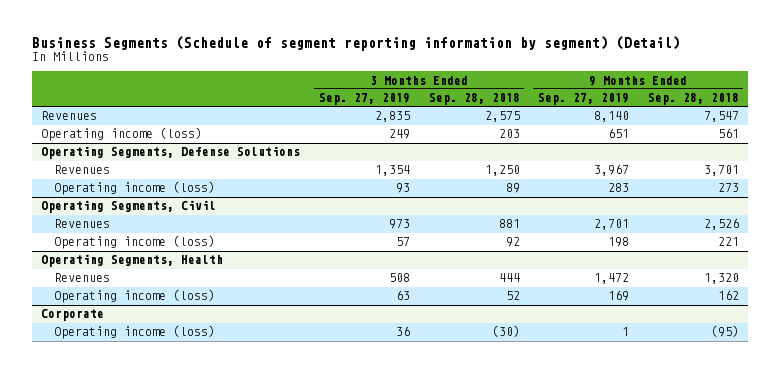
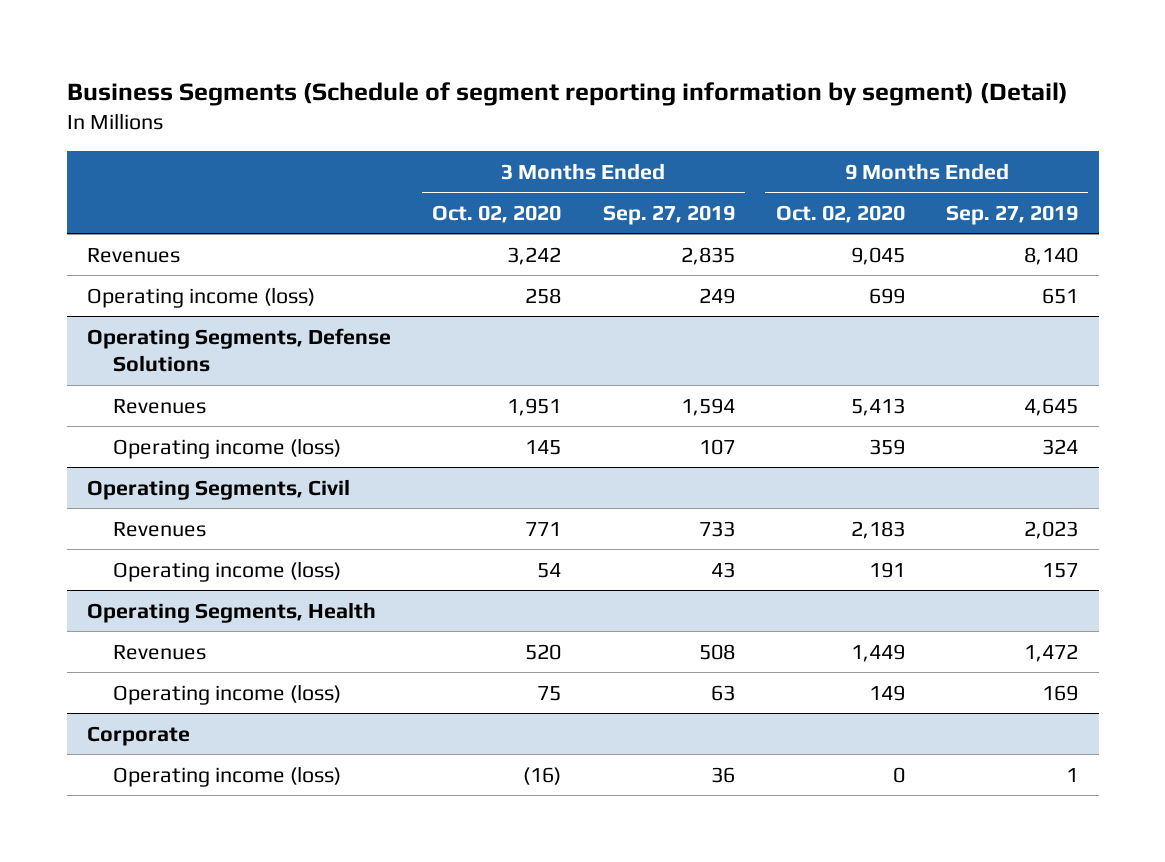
- | 3 Months Ended Sep. 27, 2019 | 3 Months Ended Sep. 28, 2018 | 9 Months Ended Sep. 27, 2019 | 9 Months Ended Sep. 28, 2018
+ | 3 Months Ended Oct. 02, 2020 | 3 Months Ended Sep. 27, 2019 | 9 Months Ended Oct. 02, 2020 | 9 Months Ended Sep. 27, 2019
@ Operating Segments, Defense Solutions
- Revenues | 1,354 | 1,250 | 3,967 | 3,701
- Operating income (loss) | 93 | 89 | 283 | 273
+ Revenues | 1,951 | 1,594 | 5,413 | 4,645
+ Operating income (loss) | 145 | 107 | 359 | 324
@ Operating Segments, Civil
- Revenues | 973 | 881 | 2,701 | 2,526
- Operating income (loss) | 57 | 92 | 198 | 221
+ Revenues | 771 | 733 | 2,183 | 2,023
+ Operating income (loss) | 54 | 43 | 191 | 157

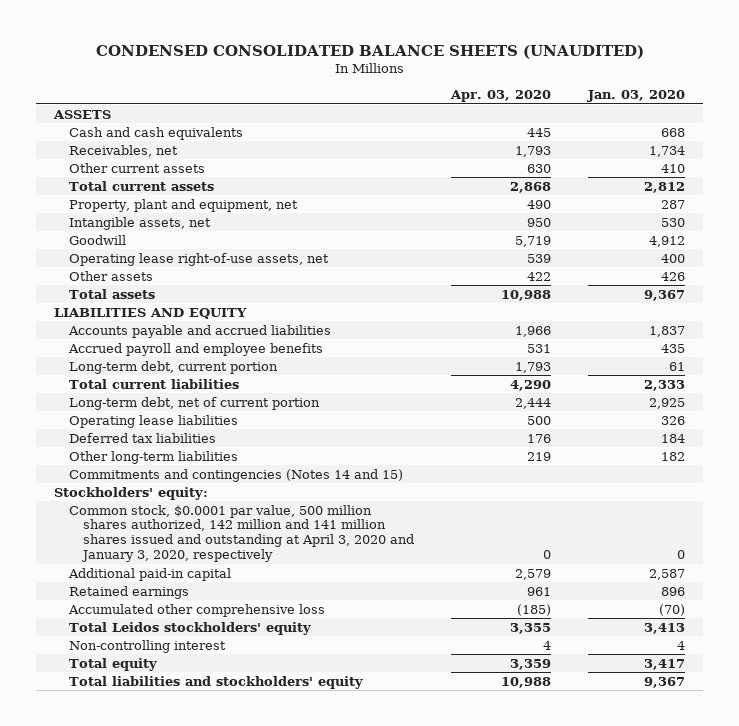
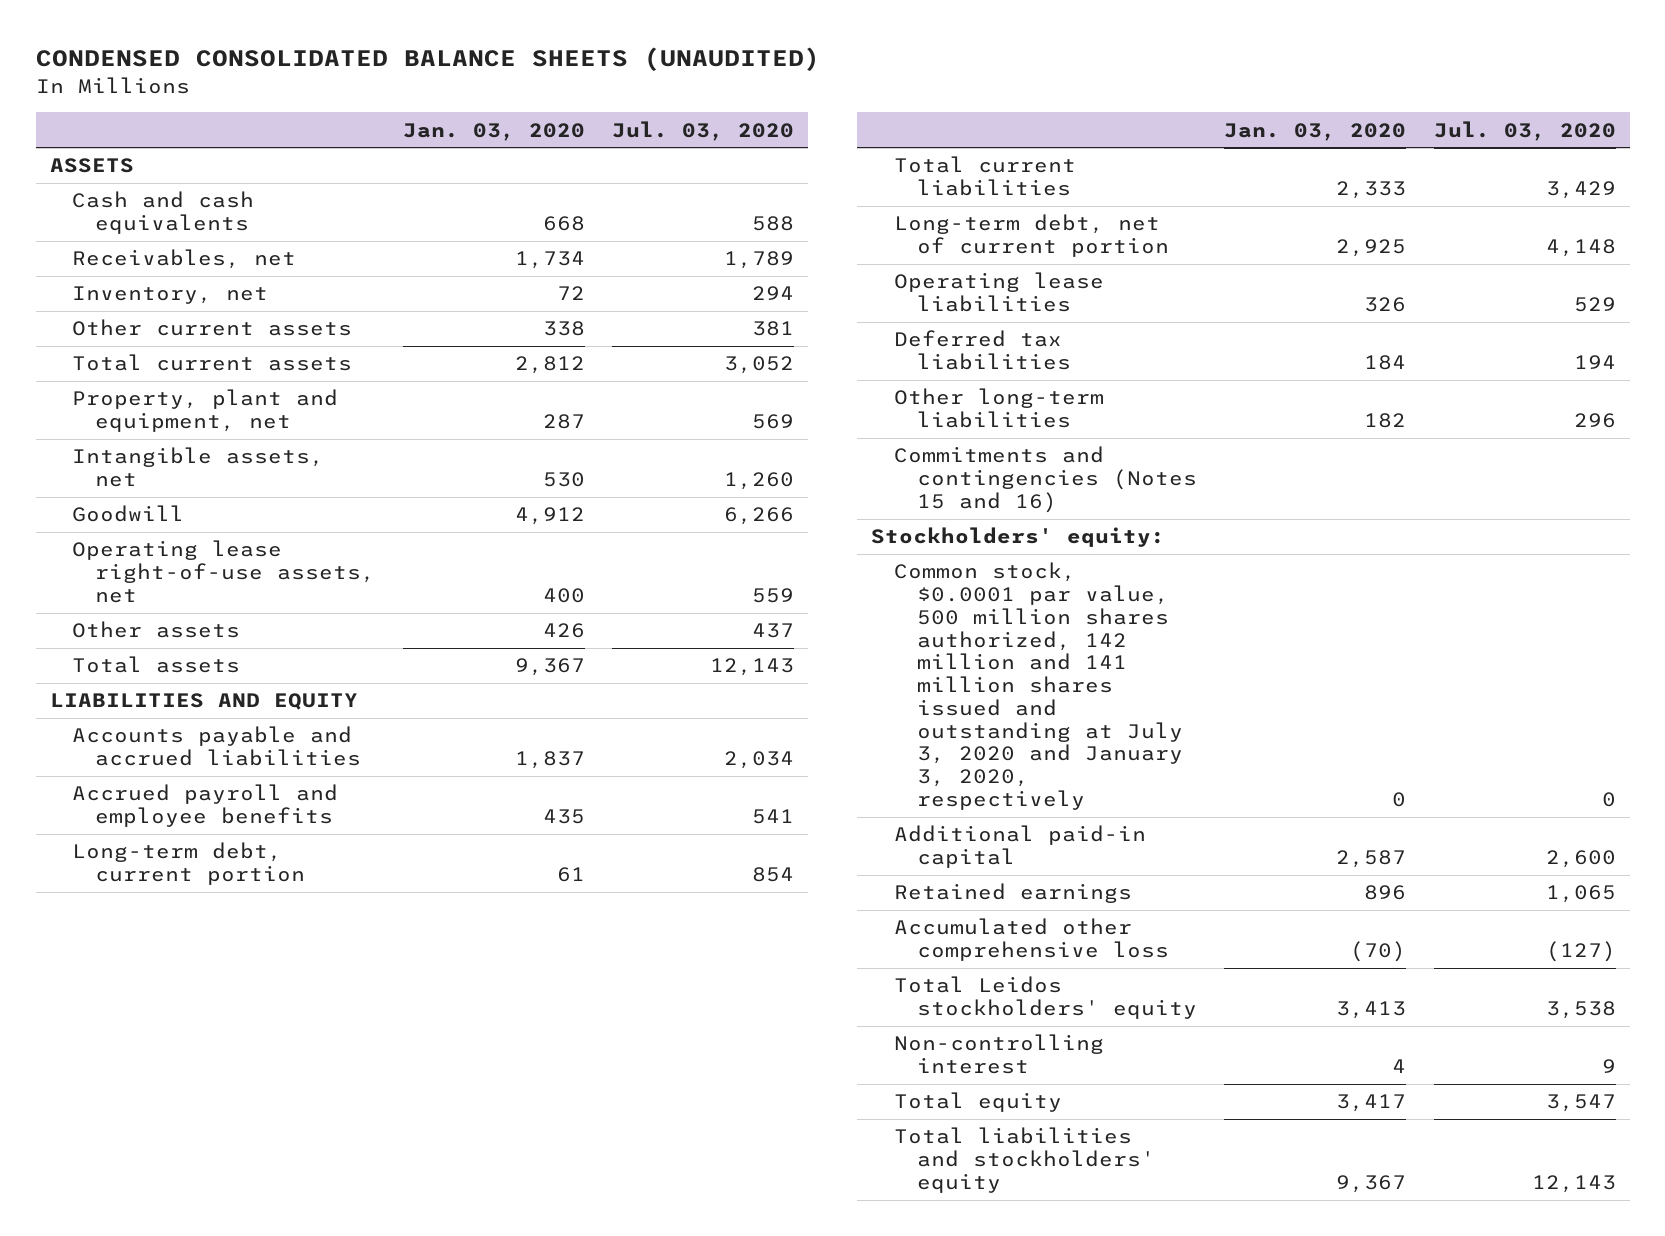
- | Apr. 03, 2020 | Jan. 03, 2020
+ | Jan. 03, 2020 | Jul. 03, 2020
- Other current assets | 630 | 410
+ Inventory, net | 72 | 294
+ Other current assets | 338 | 381
- Commitments and contingencies (Notes 14 and 15)
+ Commitments and contingencies (Notes 15 and 16)
- Common stock, $0.0001 par value, 500 million shares authorized, 142 million and 141 million shares issued and outstanding at April 3, 2020 and January 3, 2020, respectively | 0 | 0
+ Common stock, $0.0001 par value, 500 million shares authorized, 142 million and 141 million shares issued and outstanding at July 3, 2020 and January 3, 2020, respectively | 0 | 0

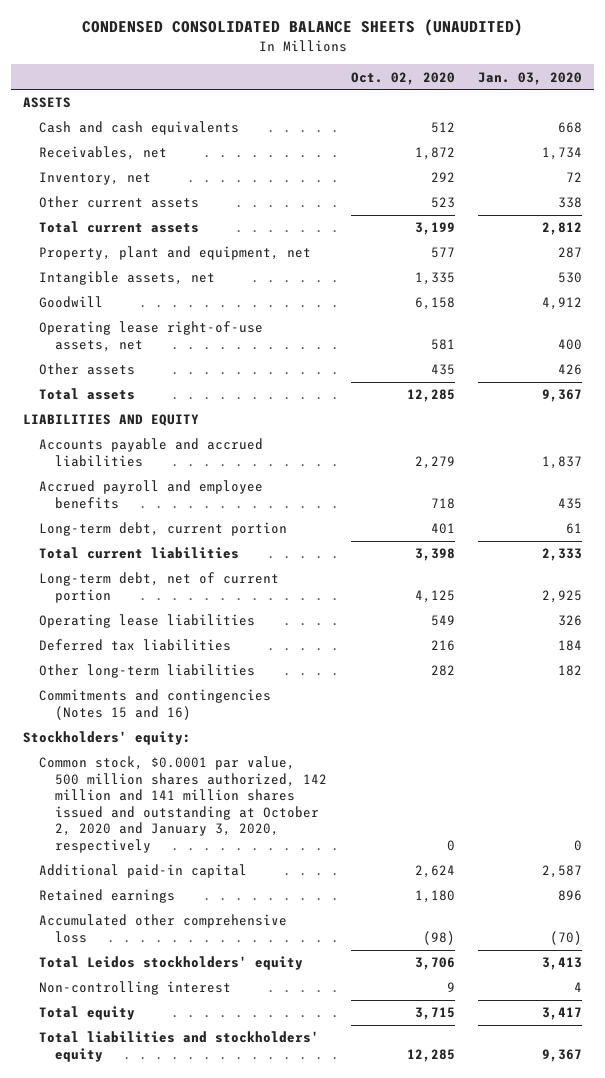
- | Jan. 03, 2020 | Jul. 03, 2020
+ | Oct. 02, 2020 | Jan. 03, 2020
- Common stock, $0.0001 par value, 500 million shares authorized, 142 million and 141 million shares issued and outstanding at July 3, 2020 and January 3, 2020, respectively | 0 | 0
+ Common stock, $0.0001 par value, 500 million shares authorized, 142 million and 141 million shares issued and outstanding at October 2, 2020 and January 3, 2020, respectively | 0 | 0

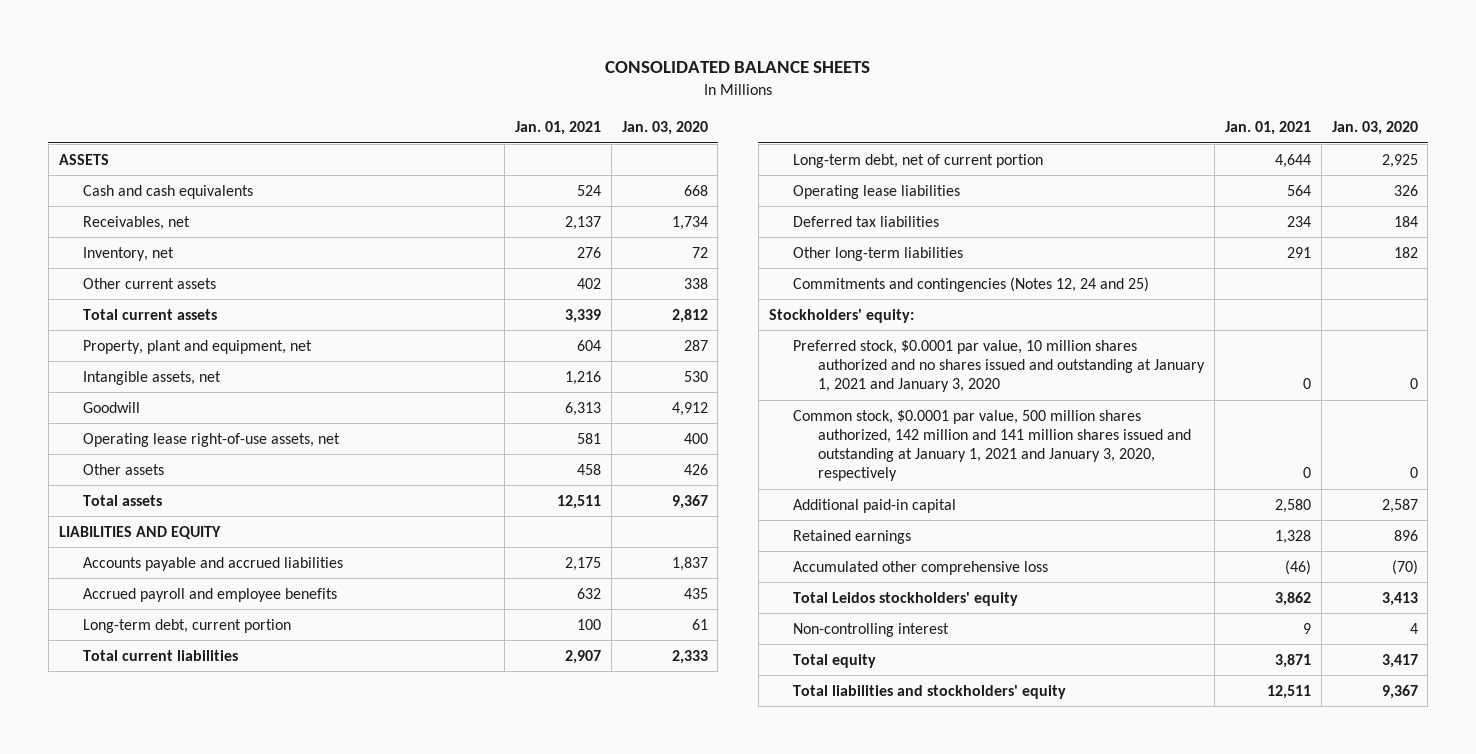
- CONDENSED CONSOLIDATED BALANCE SHEETS (UNAUDITED)
+ CONSOLIDATED BALANCE SHEETS
- | Oct. 02, 2020 | Jan. 03, 2020
+ | Jan. 01, 2021 | Jan. 03, 2020
- Commitments and contingencies (Notes 15 and 16)
+ Commitments and contingencies (Notes 12, 24 and 25)
- Common stock, $0.0001 par value, 500 million shares authorized, 142 million and 141 million shares issued and outstanding at October 2, 2020 and January 3, 2020, respectively | 0 | 0
+ Preferred stock, $0.0001 par value, 10 million shares authorized and no shares issued and outstanding at January 1, 2021 and January 3, 2020 | 0 | 0
+ Common stock, $0.0001 par value, 500 million shares authorized, 142 million and 141 million shares issued and outstanding at January 1, 2021 and January 3, 2020, respectively | 0 | 0

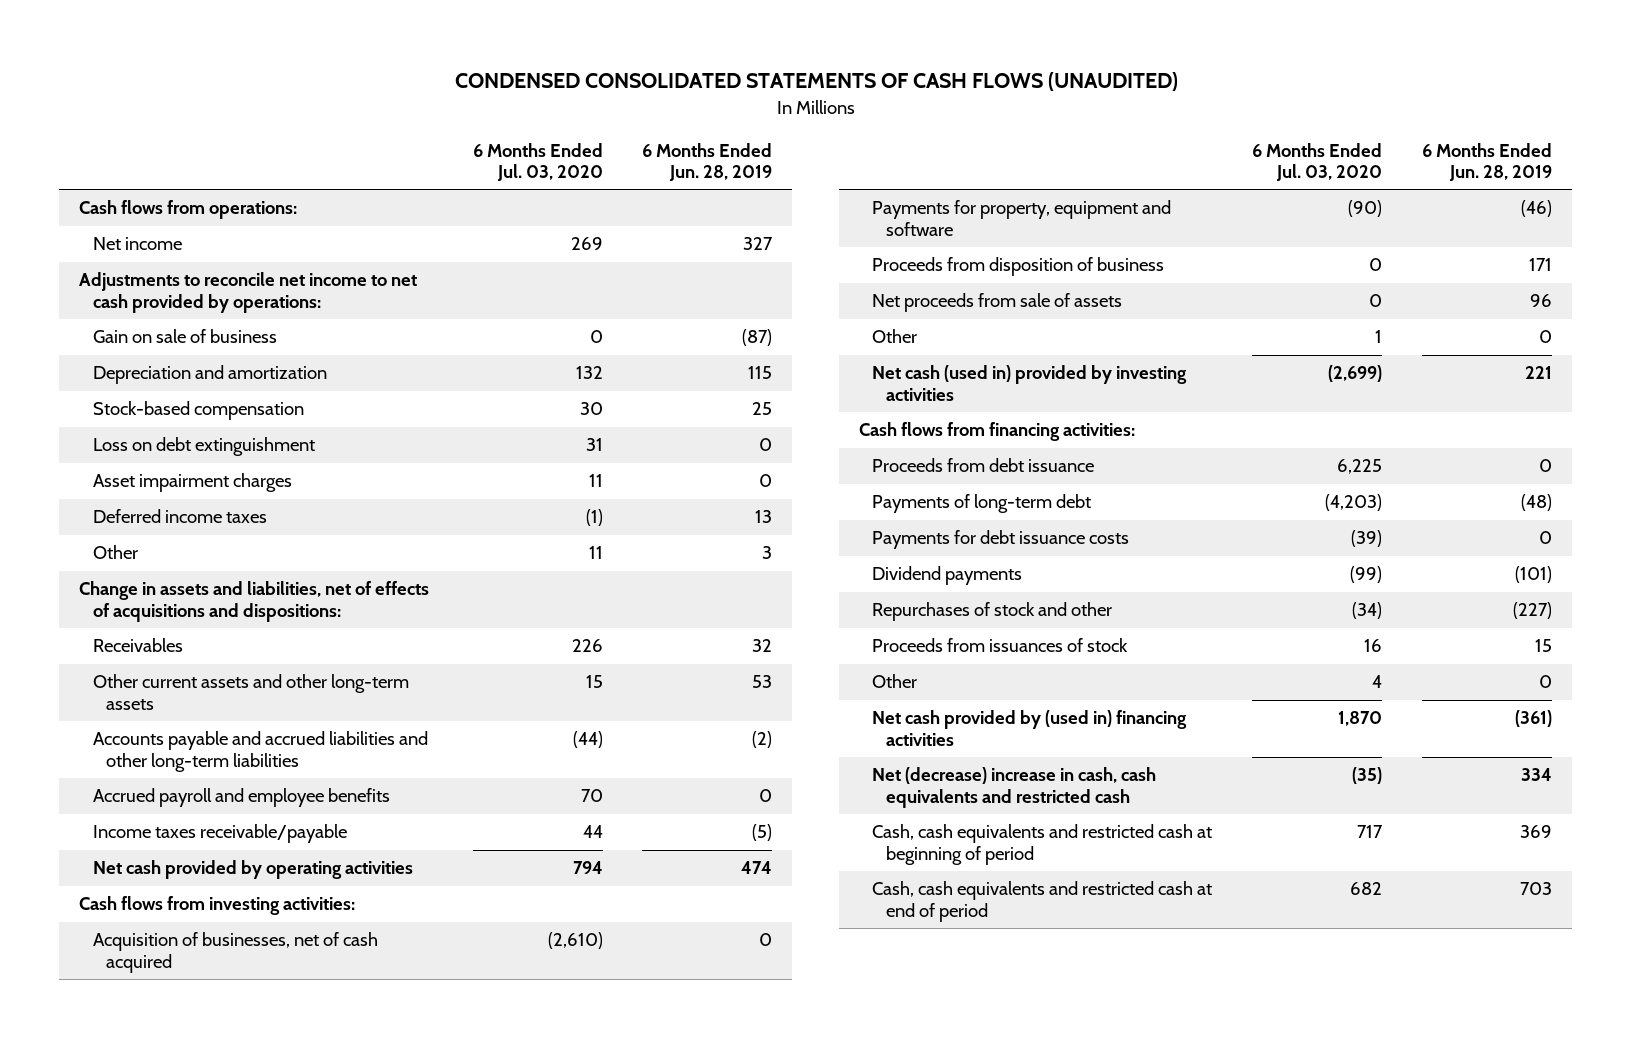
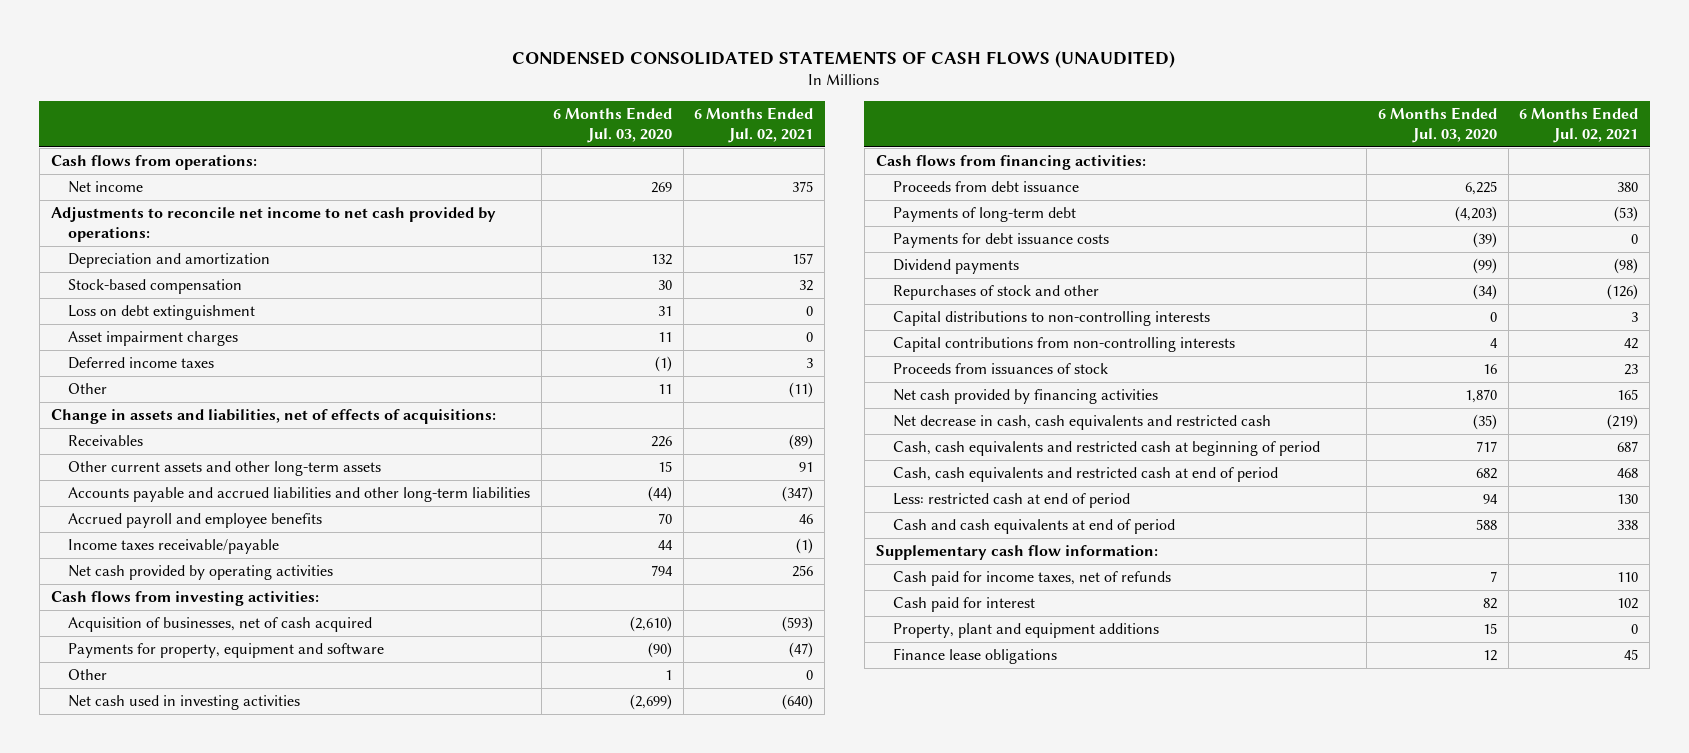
- | 6 Months Ended Jul. 03, 2020 | 6 Months Ended Jun. 28, 2019
+ | 6 Months Ended Jul. 03, 2020 | 6 Months Ended Jul. 02, 2021
- Gain on sale of business | 0 | (87)
- Change in assets and liabilities, net of effects of acquisitions and dispositions:
+ Change in assets and liabilities, net of effects of acquisitions:
- Proceeds from disposition of business | 0 | 171
- Net proceeds from sale of assets | 0 | 96
- Net cash (used in) provided by investing activities | (2,699) | 221
+ Net cash used in investing activities | (2,699) | (640)
+ Capital distributions to non-controlling interests | 0 | 3
+ Capital contributions from non-controlling interests | 4 | 42
- Other | 4 | 0
- Net cash provided by (used in) financing activities | 1,870 | (361)
- Net (decrease) increase in cash, cash equivalents and restricted cash | (35) | 334
+ Net cash provided by financing activities | 1,870 | 165
+ Net decrease in cash, cash equivalents and restricted cash | (35) | (219)
+ Less: restricted cash at end of period | 94 | 130
+ Cash and cash equivalents at end of period | 588 | 338
+ Supplementary cash flow information:
+ Cash paid for income taxes, net of refunds | 7 | 110
+ Cash paid for interest | 82 | 102
+ Property, plant and equipment additions | 15 | 0
+ Finance lease obligations | 12 | 45

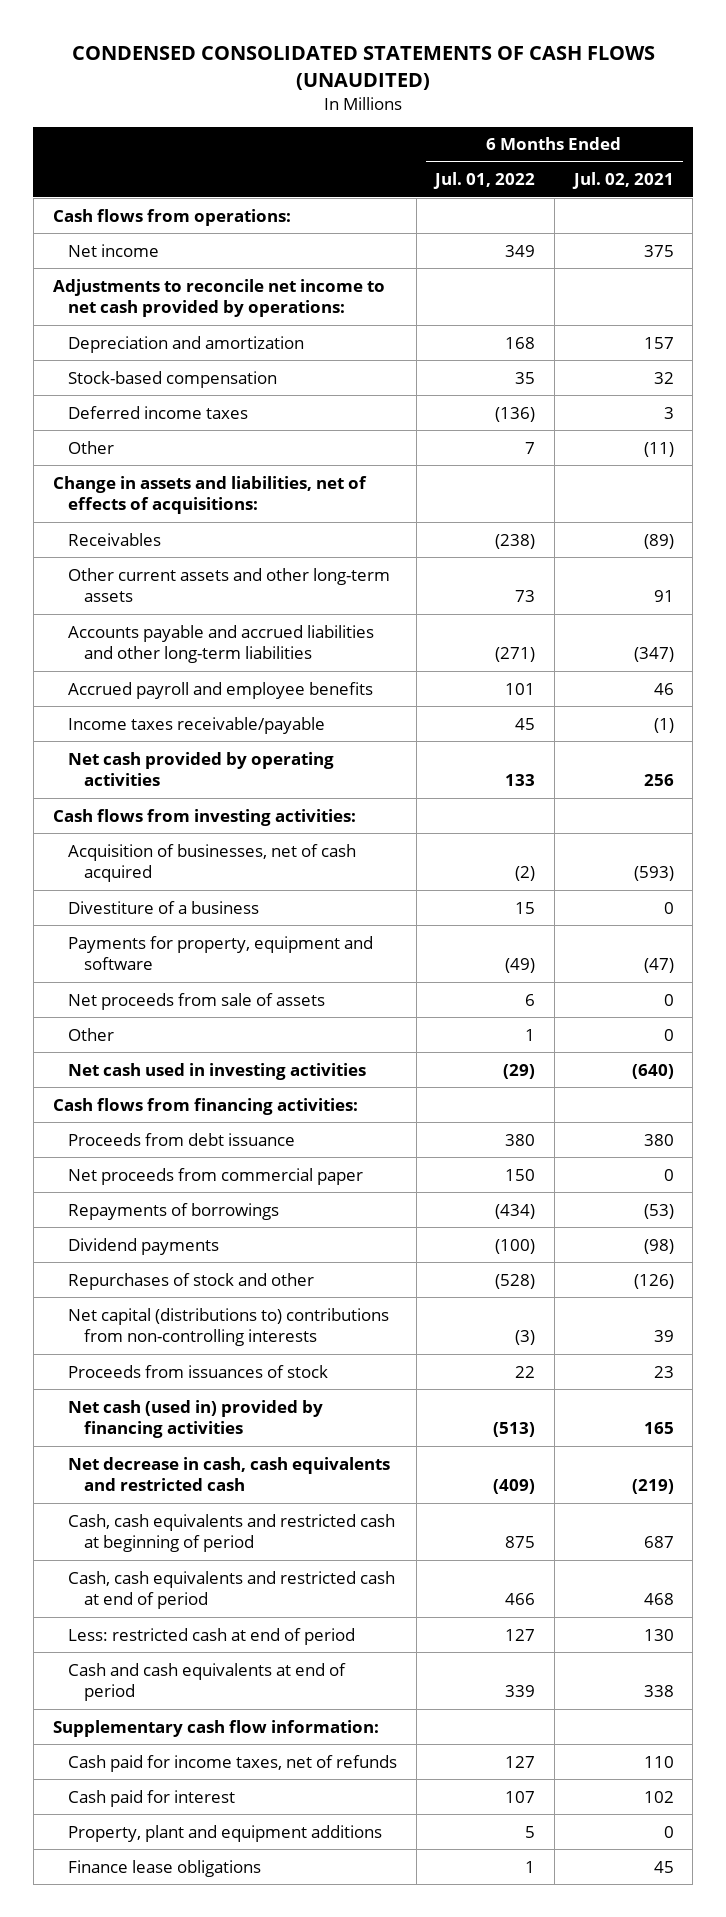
- | 6 Months Ended Jul. 03, 2020 | 6 Months Ended Jul. 02, 2021
+ | 6 Months Ended Jul. 01, 2022 | 6 Months Ended Jul. 02, 2021
- Loss on debt extinguishment | 31 | 0
- Asset impairment charges | 11 | 0
+ Divestiture of a business | 15 | 0
+ Net proceeds from sale of assets | 6 | 0
- Payments of long-term debt | (4,203) | (53)
- Payments for debt issuance costs | (39) | 0
+ Net proceeds from commercial paper | 150 | 0
+ Repayments of borrowings | (434) | (53)
- Capital distributions to non-controlling interests | 0 | 3
- Capital contributions from non-controlling interests | 4 | 42
+ Net capital (distributions to) contributions from non-controlling interests | (3) | 39
- Net cash provided by financing activities | 1,870 | 165
+ Net cash (used in) provided by financing activities | (513) | 165

